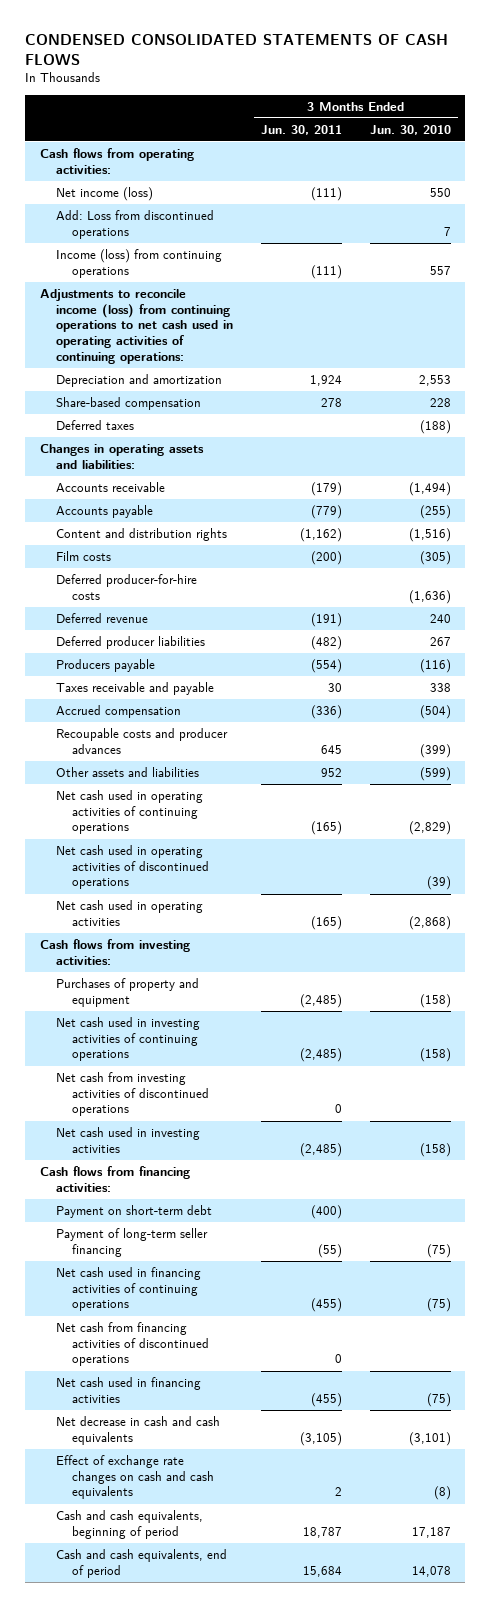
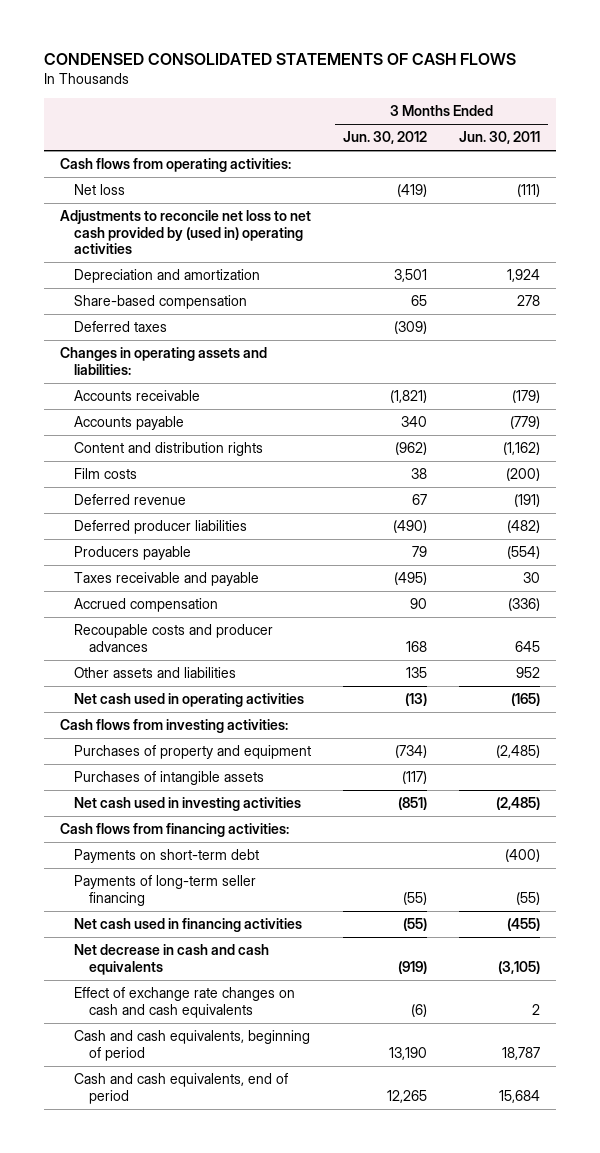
- | 3 Months Ended Jun. 30, 2011 | 3 Months Ended Jun. 30, 2010
+ | 3 Months Ended Jun. 30, 2012 | 3 Months Ended Jun. 30, 2011
- Net income (loss) | (111) | 550
- Add: Loss from discontinued operations | | 7
- Income (loss) from continuing operations | (111) | 557
- Adjustments to reconcile income (loss) from continuing operations to net cash used in operating activities of continuing operations:
+ Net loss | (419) | (111)
+ Adjustments to reconcile net loss to net cash provided by (used in) operating activities
- Deferred producer-for-hire costs | | (1,636)
- Net cash used in operating activities of continuing operations | (165) | (2,829)
- Net cash used in operating activities of discontinued operations | | (39)
- Net cash used in investing activities of continuing operations | (2,485) | (158)
- Net cash from investing activities of discontinued operations | 0 |
+ Purchases of intangible assets | (117) |
- Payment on short-term debt | (400) |
- Payment of long-term seller financing | (55) | (75)
- Net cash used in financing activities of continuing operations | (455) | (75)
- Net cash from financing activities of discontinued operations | 0 |
+ Payments on short-term debt | | (400)
+ Payments of long-term seller financing | (55) | (55)

